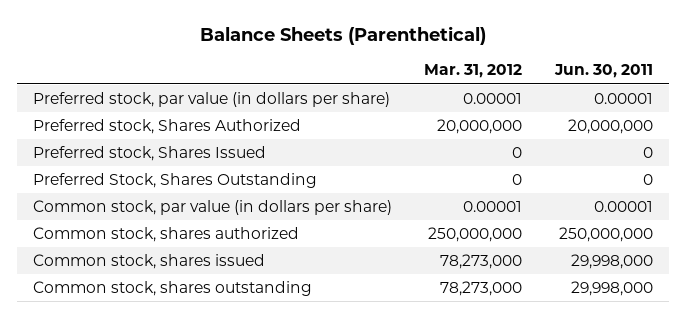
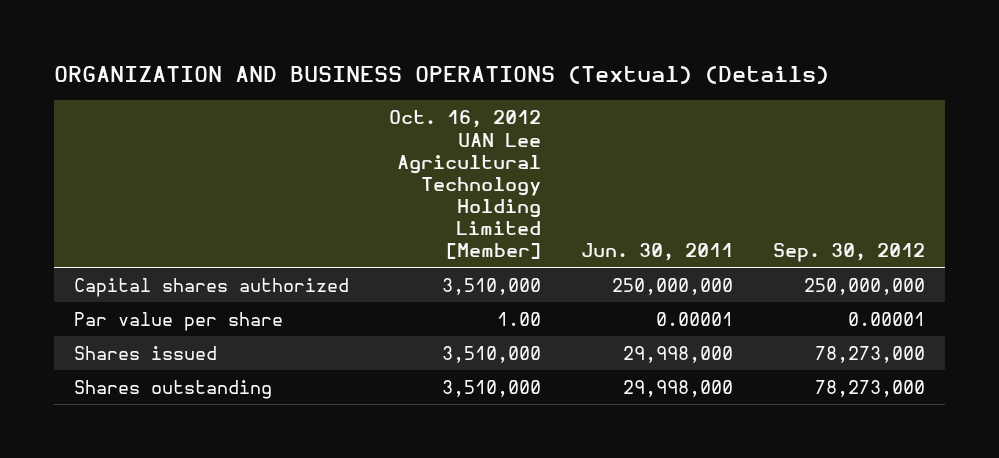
- Balance Sheets (Parenthetical)
+ ORGANIZATION AND BUSINESS OPERATIONS (Textual) (Details)
- | Mar. 31, 2012 | Jun. 30, 2011
+ | Oct. 16, 2012 UAN Lee Agricultural Technology Holding Limited [Member] | Jun. 30, 2011 | Sep. 30, 2012
- Preferred stock, par value (in dollars per share) | 0.00001 | 0.00001
- Preferred stock, Shares Authorized | 20,000,000 | 20,000,000
- Preferred stock, Shares Issued | 0 | 0
- Preferred Stock, Shares Outstanding | 0 | 0
- Common stock, par value (in dollars per share) | 0.00001 | 0.00001
- Common stock, shares authorized | 250,000,000 | 250,000,000
- Common stock, shares issued | 78,273,000 | 29,998,000
- Common stock, shares outstanding | 78,273,000 | 29,998,000
+ Capital shares authorized | 3,510,000 | 250,000,000 | 250,000,000
+ Par value per share | 1.00 | 0.00001 | 0.00001
+ Shares issued | 3,510,000 | 29,998,000 | 78,273,000
+ Shares outstanding | 3,510,000 | 29,998,000 | 78,273,000

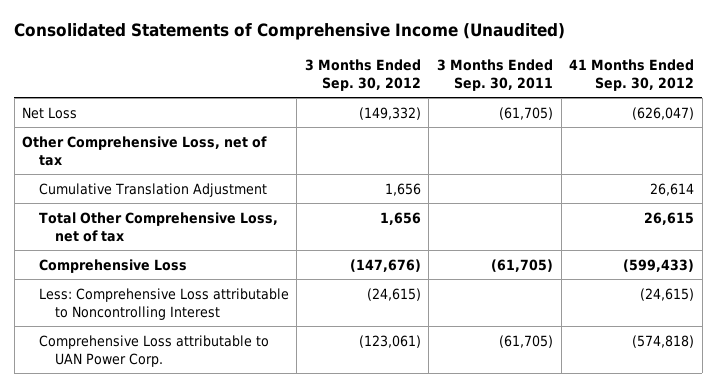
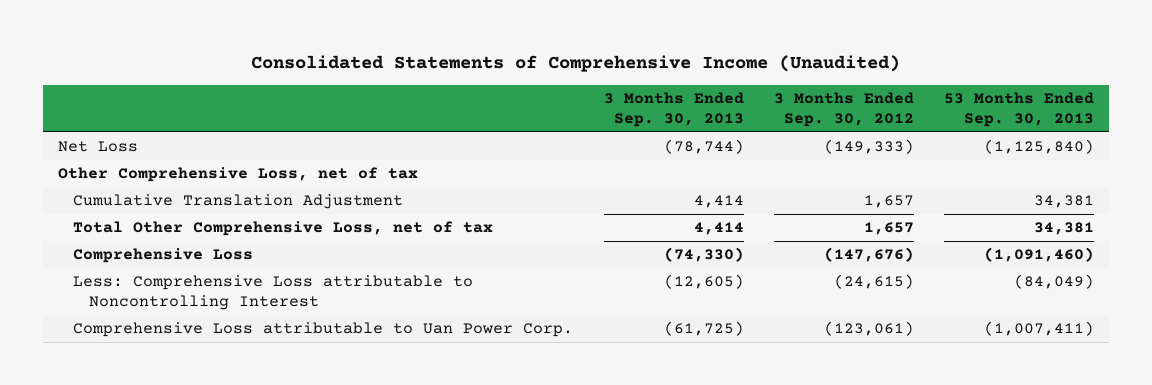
- | 3 Months Ended Sep. 30, 2012 | 3 Months Ended Sep. 30, 2011 | 41 Months Ended Sep. 30, 2012
+ | 3 Months Ended Sep. 30, 2013 | 3 Months Ended Sep. 30, 2012 | 53 Months Ended Sep. 30, 2013
- Net Loss | (149,332) | (61,705) | (626,047)
+ Net Loss | (78,744) | (149,333) | (1,125,840)
- Cumulative Translation Adjustment | 1,656 | | 26,614
- Total Other Comprehensive Loss, net of tax | 1,656 | | 26,615
+ Cumulative Translation Adjustment | 4,414 | 1,657 | 34,381
+ Total Other Comprehensive Loss, net of tax | 4,414 | 1,657 | 34,381
- Comprehensive Loss attributable to UAN Power Corp. | (123,061) | (61,705) | (574,818)
+ Comprehensive Loss attributable to Uan Power Corp. | (61,725) | (123,061) | (1,007,411)

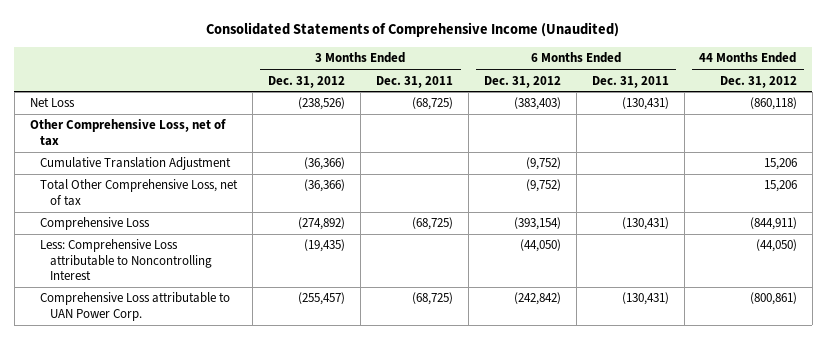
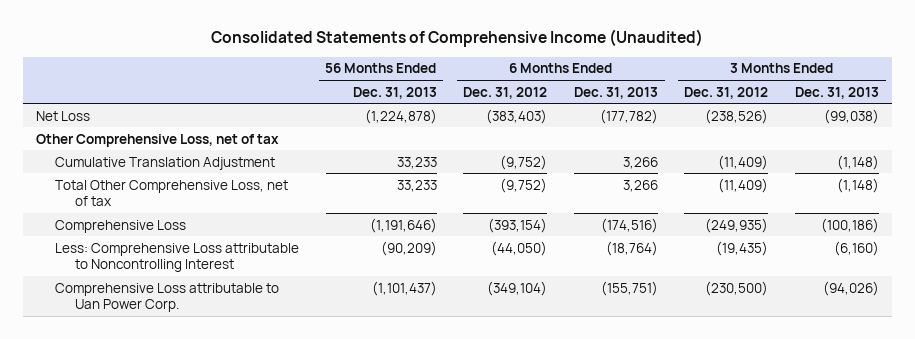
- | 3 Months Ended Dec. 31, 2012 | 3 Months Ended Dec. 31, 2011 | 6 Months Ended Dec. 31, 2012 | 6 Months Ended Dec. 31, 2011 | 44 Months Ended Dec. 31, 2012
+ | 56 Months Ended Dec. 31, 2013 | 6 Months Ended Dec. 31, 2012 | 6 Months Ended Dec. 31, 2013 | 3 Months Ended Dec. 31, 2012 | 3 Months Ended Dec. 31, 2013
- Cumulative Translation Adjustment | (36,366) | | (9,752) | | 15,206
- Total Other Comprehensive Loss, net of tax | (36,366) | | (9,752) | | 15,206
- Comprehensive Loss | (274,892) | (68,725) | (393,154) | (130,431) | (844,911)
+ Cumulative Translation Adjustment | 33,233 | (9,752) | 3,266 | (11,409) | (1,148)
+ Total Other Comprehensive Loss, net of tax | 33,233 | (9,752) | 3,266 | (11,409) | (1,148)
+ Comprehensive Loss | (1,191,646) | (393,154) | (174,516) | (249,935) | (100,186)
- Comprehensive Loss attributable to UAN Power Corp. | (255,457) | (68,725) | (242,842) | (130,431) | (800,861)
+ Comprehensive Loss attributable to Uan Power Corp. | (1,101,437) | (349,104) | (155,751) | (230,500) | (94,026)

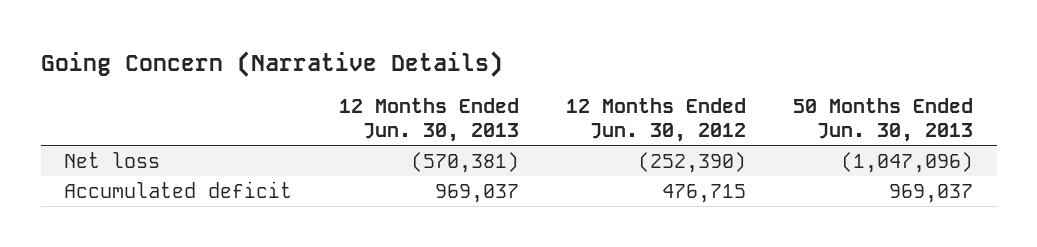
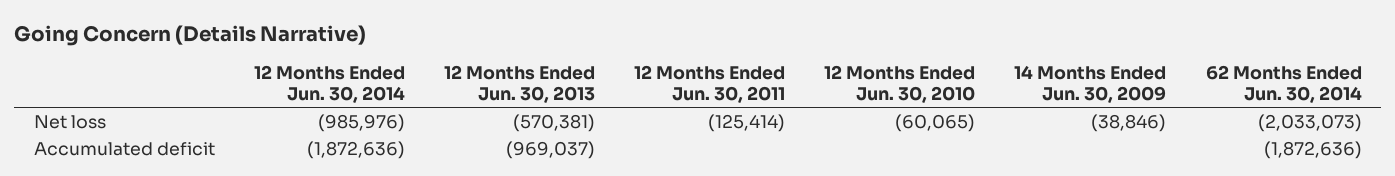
- Going Concern (Narrative Details)
+ Going Concern (Details Narrative)
- | 12 Months Ended Jun. 30, 2013 | 12 Months Ended Jun. 30, 2012 | 50 Months Ended Jun. 30, 2013
+ | 12 Months Ended Jun. 30, 2014 | 12 Months Ended Jun. 30, 2013 | 12 Months Ended Jun. 30, 2011 | 12 Months Ended Jun. 30, 2010 | 14 Months Ended Jun. 30, 2009 | 62 Months Ended Jun. 30, 2014
- Accumulated deficit | 969,037 | 476,715 | 969,037
+ Accumulated deficit | (1,872,636) | (969,037) | | | | (1,872,636)

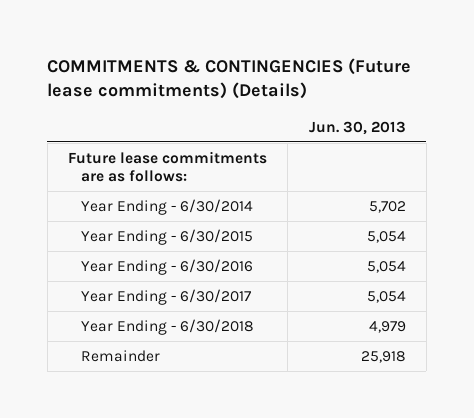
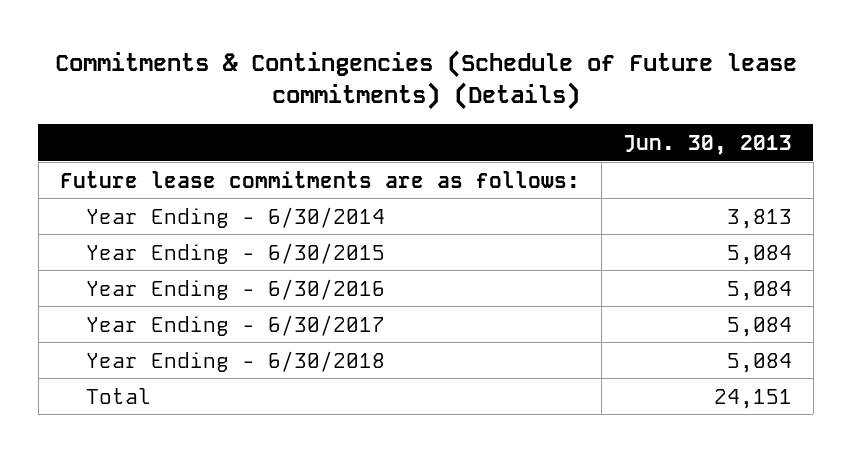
- COMMITMENTS & CONTINGENCIES (Future lease commitments) (Details)
+ Commitments & Contingencies (Schedule of Future lease commitments) (Details)
- Year Ending - 6/30/2014 | 5,702
- Year Ending - 6/30/2015 | 5,054
- Year Ending - 6/30/2016 | 5,054
- Year Ending - 6/30/2017 | 5,054
- Year Ending - 6/30/2018 | 4,979
- Remainder | 25,918
+ Year Ending - 6/30/2014 | 3,813
+ Year Ending - 6/30/2015 | 5,084
+ Year Ending - 6/30/2016 | 5,084
+ Year Ending - 6/30/2017 | 5,084
+ Year Ending - 6/30/2018 | 5,084
+ Total | 24,151

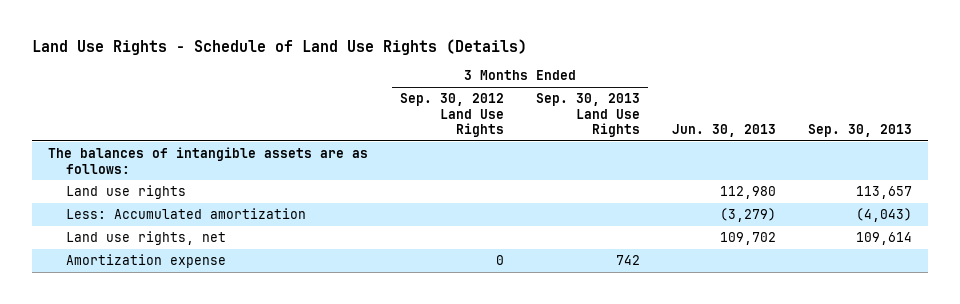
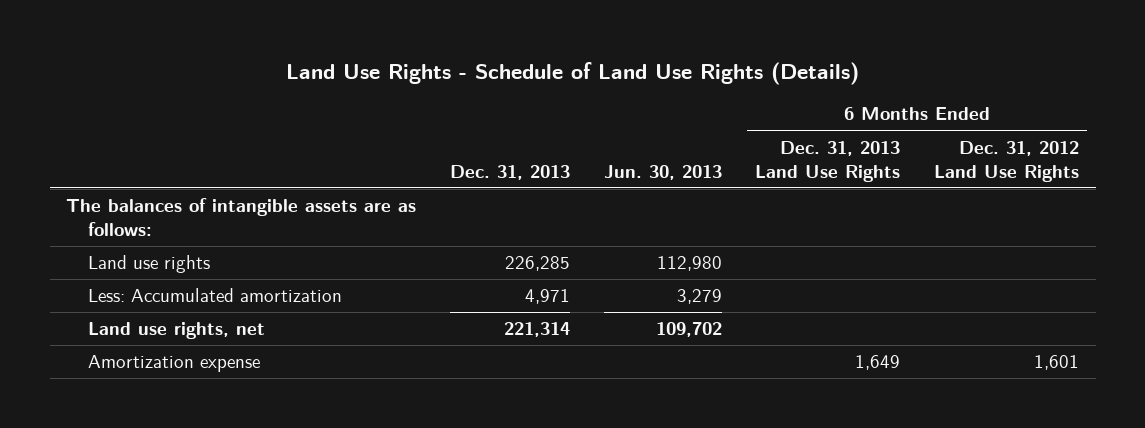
- | 3 Months Ended Sep. 30, 2012 Land Use Rights | 3 Months Ended Sep. 30, 2013 Land Use Rights | Jun. 30, 2013 | Sep. 30, 2013
+ | Dec. 31, 2013 | Jun. 30, 2013 | 6 Months Ended Dec. 31, 2013 Land Use Rights | 6 Months Ended Dec. 31, 2012 Land Use Rights
- Less: Accumulated amortization | | | (3,279) | (4,043)
+ Less: Accumulated amortization | 4,971 | 3,279 | |

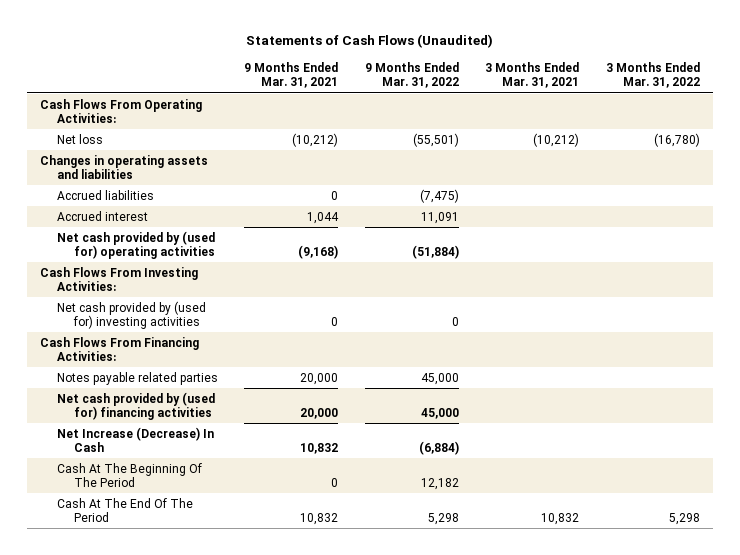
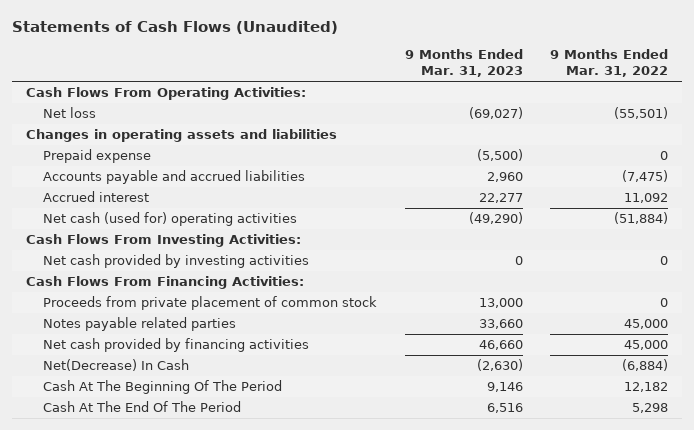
- | 9 Months Ended Mar. 31, 2021 | 9 Months Ended Mar. 31, 2022 | 3 Months Ended Mar. 31, 2021 | 3 Months Ended Mar. 31, 2022
+ | 9 Months Ended Mar. 31, 2023 | 9 Months Ended Mar. 31, 2022
- Accrued liabilities | 0 | (7,475) | |
- Accrued interest | 1,044 | 11,091 | |
- Net cash provided by (used for) operating activities | (9,168) | (51,884) | |
+ Prepaid expense | (5,500) | 0
+ Accounts payable and accrued liabilities | 2,960 | (7,475)
+ Accrued interest | 22,277 | 11,092
+ Net cash (used for) operating activities | (49,290) | (51,884)
- Net cash provided by (used for) investing activities | 0 | 0 | |
+ Net cash provided by investing activities | 0 | 0
+ Proceeds from private placement of common stock | 13,000 | 0
- Net cash provided by (used for) financing activities | 20,000 | 45,000 | |
- Net Increase (Decrease) In Cash | 10,832 | (6,884) | |
+ Net cash provided by financing activities | 46,660 | 45,000
+ Net(Decrease) In Cash | (2,630) | (6,884)

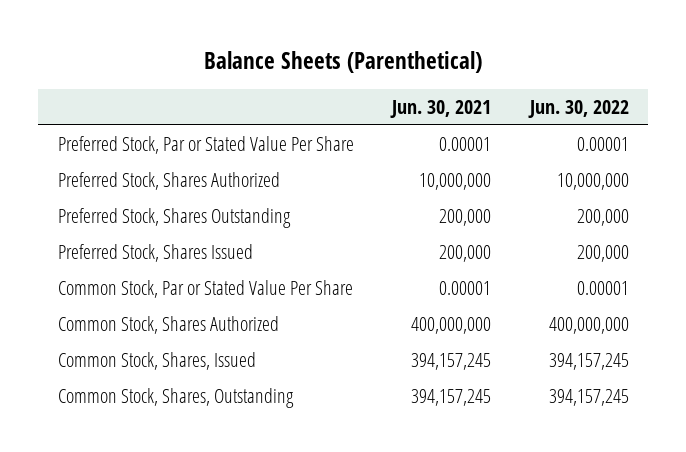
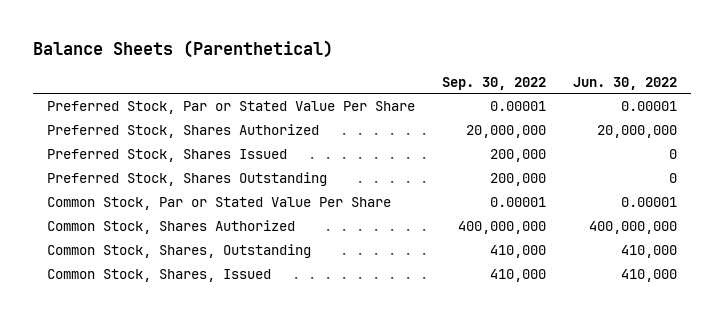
- | Jun. 30, 2021 | Jun. 30, 2022
+ | Sep. 30, 2022 | Jun. 30, 2022
- Preferred Stock, Shares Authorized | 10,000,000 | 10,000,000
- Preferred Stock, Shares Outstanding | 200,000 | 200,000
- Preferred Stock, Shares Issued | 200,000 | 200,000
+ Preferred Stock, Shares Authorized | 20,000,000 | 20,000,000
+ Preferred Stock, Shares Issued | 200,000 | 0
+ Preferred Stock, Shares Outstanding | 200,000 | 0
- Common Stock, Shares, Issued | 394,157,245 | 394,157,245
- Common Stock, Shares, Outstanding | 394,157,245 | 394,157,245
+ Common Stock, Shares, Outstanding | 410,000 | 410,000
+ Common Stock, Shares, Issued | 410,000 | 410,000

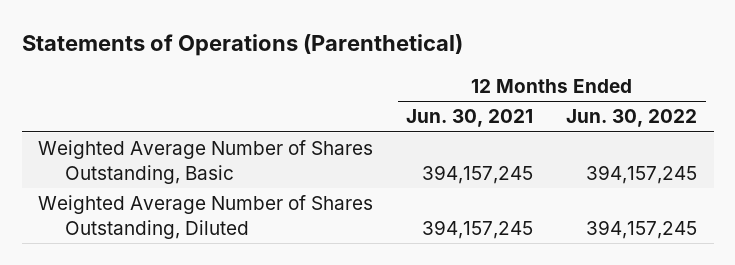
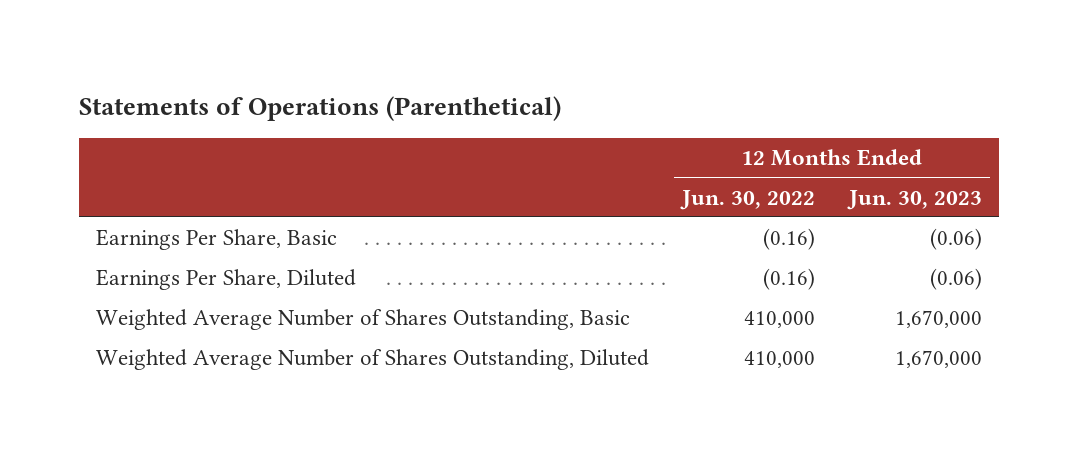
- | 12 Months Ended Jun. 30, 2021 | 12 Months Ended Jun. 30, 2022
+ | 12 Months Ended Jun. 30, 2022 | 12 Months Ended Jun. 30, 2023
- Weighted Average Number of Shares Outstanding, Basic | 394,157,245 | 394,157,245
- Weighted Average Number of Shares Outstanding, Diluted | 394,157,245 | 394,157,245
+ Earnings Per Share, Basic | (0.16) | (0.06)
+ Earnings Per Share, Diluted | (0.16) | (0.06)
+ Weighted Average Number of Shares Outstanding, Basic | 410,000 | 1,670,000
+ Weighted Average Number of Shares Outstanding, Diluted | 410,000 | 1,670,000

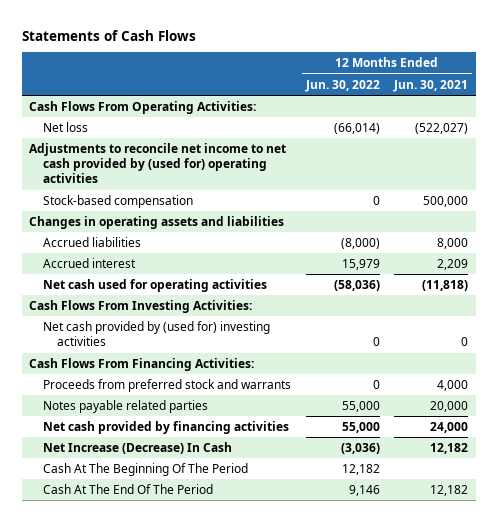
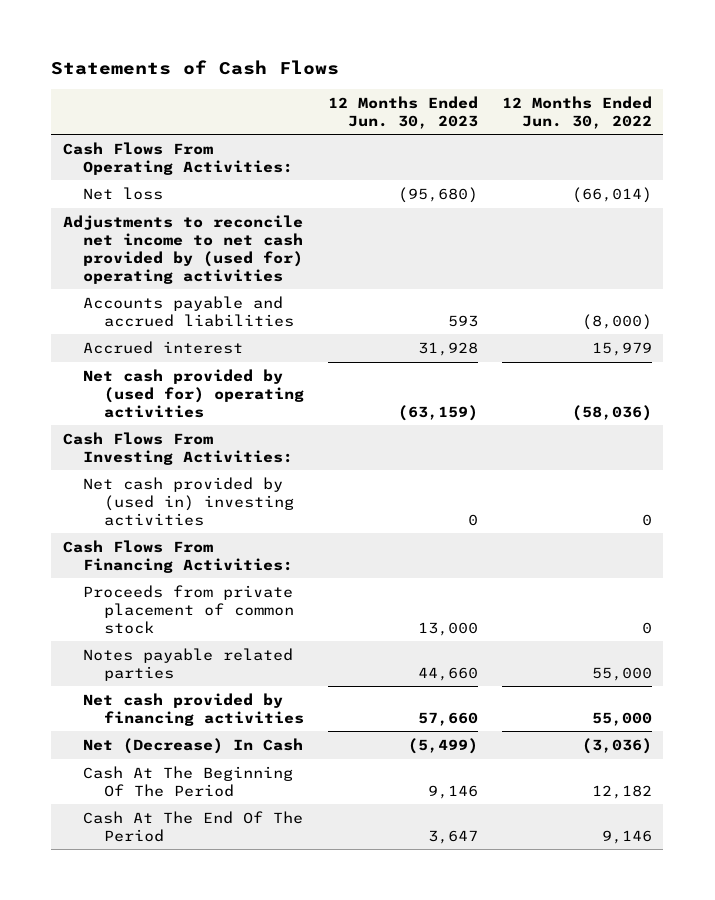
- | 12 Months Ended Jun. 30, 2022 | 12 Months Ended Jun. 30, 2021
+ | 12 Months Ended Jun. 30, 2023 | 12 Months Ended Jun. 30, 2022
- Stock-based compensation | 0 | 500,000
- Changes in operating assets and liabilities
- Accrued liabilities | (8,000) | 8,000
+ Accounts payable and accrued liabilities | 593 | (8,000)
- Net cash used for operating activities | (58,036) | (11,818)
+ Net cash provided by (used for) operating activities | (63,159) | (58,036)
- Net cash provided by (used for) investing activities | 0 | 0
+ Net cash provided by (used in) investing activities | 0 | 0
- Proceeds from preferred stock and warrants | 0 | 4,000
+ Proceeds from private placement of common stock | 13,000 | 0
- Net Increase (Decrease) In Cash | (3,036) | 12,182
+ Net (Decrease) In Cash | (5,499) | (3,036)

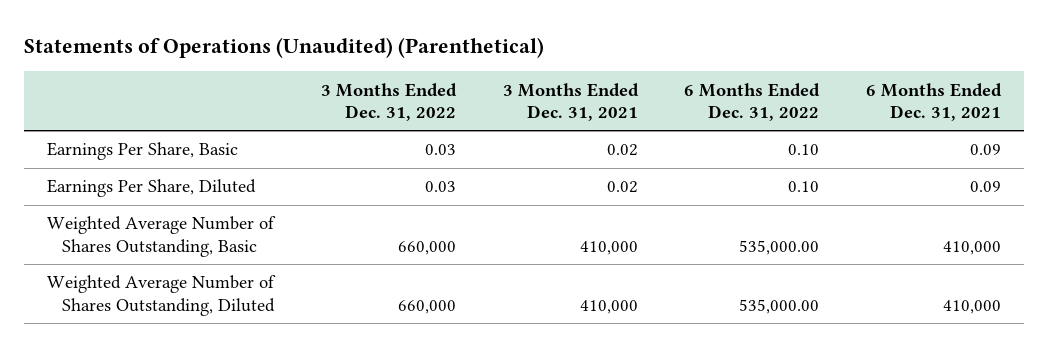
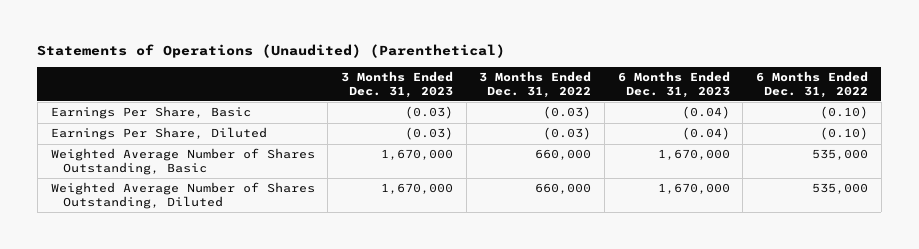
- | 3 Months Ended Dec. 31, 2022 | 3 Months Ended Dec. 31, 2021 | 6 Months Ended Dec. 31, 2022 | 6 Months Ended Dec. 31, 2021
+ | 3 Months Ended Dec. 31, 2023 | 3 Months Ended Dec. 31, 2022 | 6 Months Ended Dec. 31, 2023 | 6 Months Ended Dec. 31, 2022
- Earnings Per Share, Basic | 0.03 | 0.02 | 0.10 | 0.09
- Earnings Per Share, Diluted | 0.03 | 0.02 | 0.10 | 0.09
- Weighted Average Number of Shares Outstanding, Basic | 660,000 | 410,000 | 535,000.00 | 410,000
- Weighted Average Number of Shares Outstanding, Diluted | 660,000 | 410,000 | 535,000.00 | 410,000
+ Earnings Per Share, Basic | (0.03) | (0.03) | (0.04) | (0.10)
+ Earnings Per Share, Diluted | (0.03) | (0.03) | (0.04) | (0.10)
+ Weighted Average Number of Shares Outstanding, Basic | 1,670,000 | 660,000 | 1,670,000 | 535,000
+ Weighted Average Number of Shares Outstanding, Diluted | 1,670,000 | 660,000 | 1,670,000 | 535,000

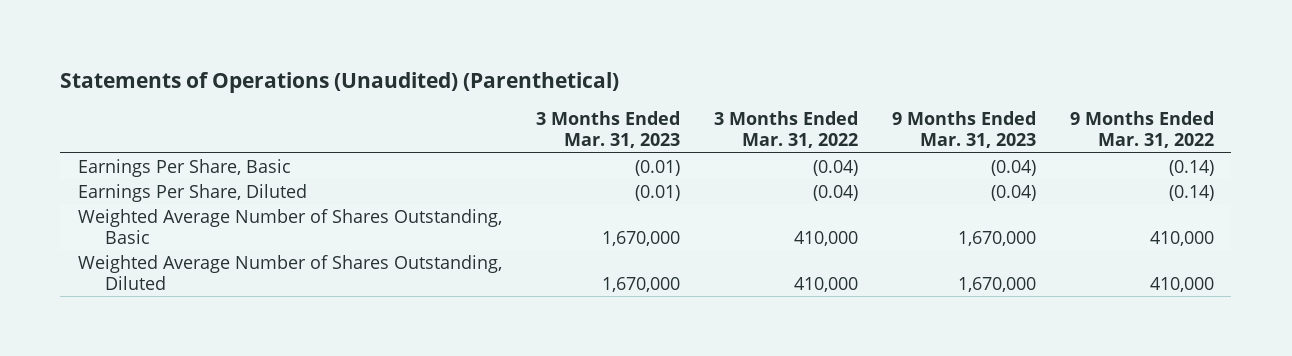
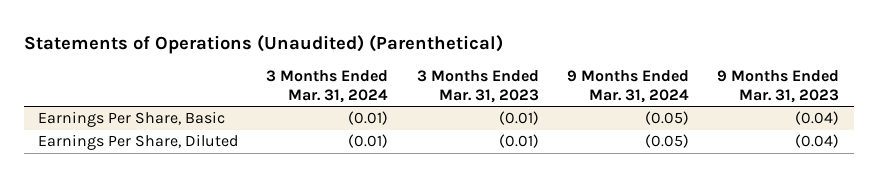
- | 3 Months Ended Mar. 31, 2023 | 3 Months Ended Mar. 31, 2022 | 9 Months Ended Mar. 31, 2023 | 9 Months Ended Mar. 31, 2022
+ | 3 Months Ended Mar. 31, 2024 | 3 Months Ended Mar. 31, 2023 | 9 Months Ended Mar. 31, 2024 | 9 Months Ended Mar. 31, 2023
- Weighted Average Number of Shares Outstanding, Basic | 1,670,000 | 410,000 | 1,670,000 | 410,000
- Weighted Average Number of Shares Outstanding, Diluted | 1,670,000 | 410,000 | 1,670,000 | 410,000

